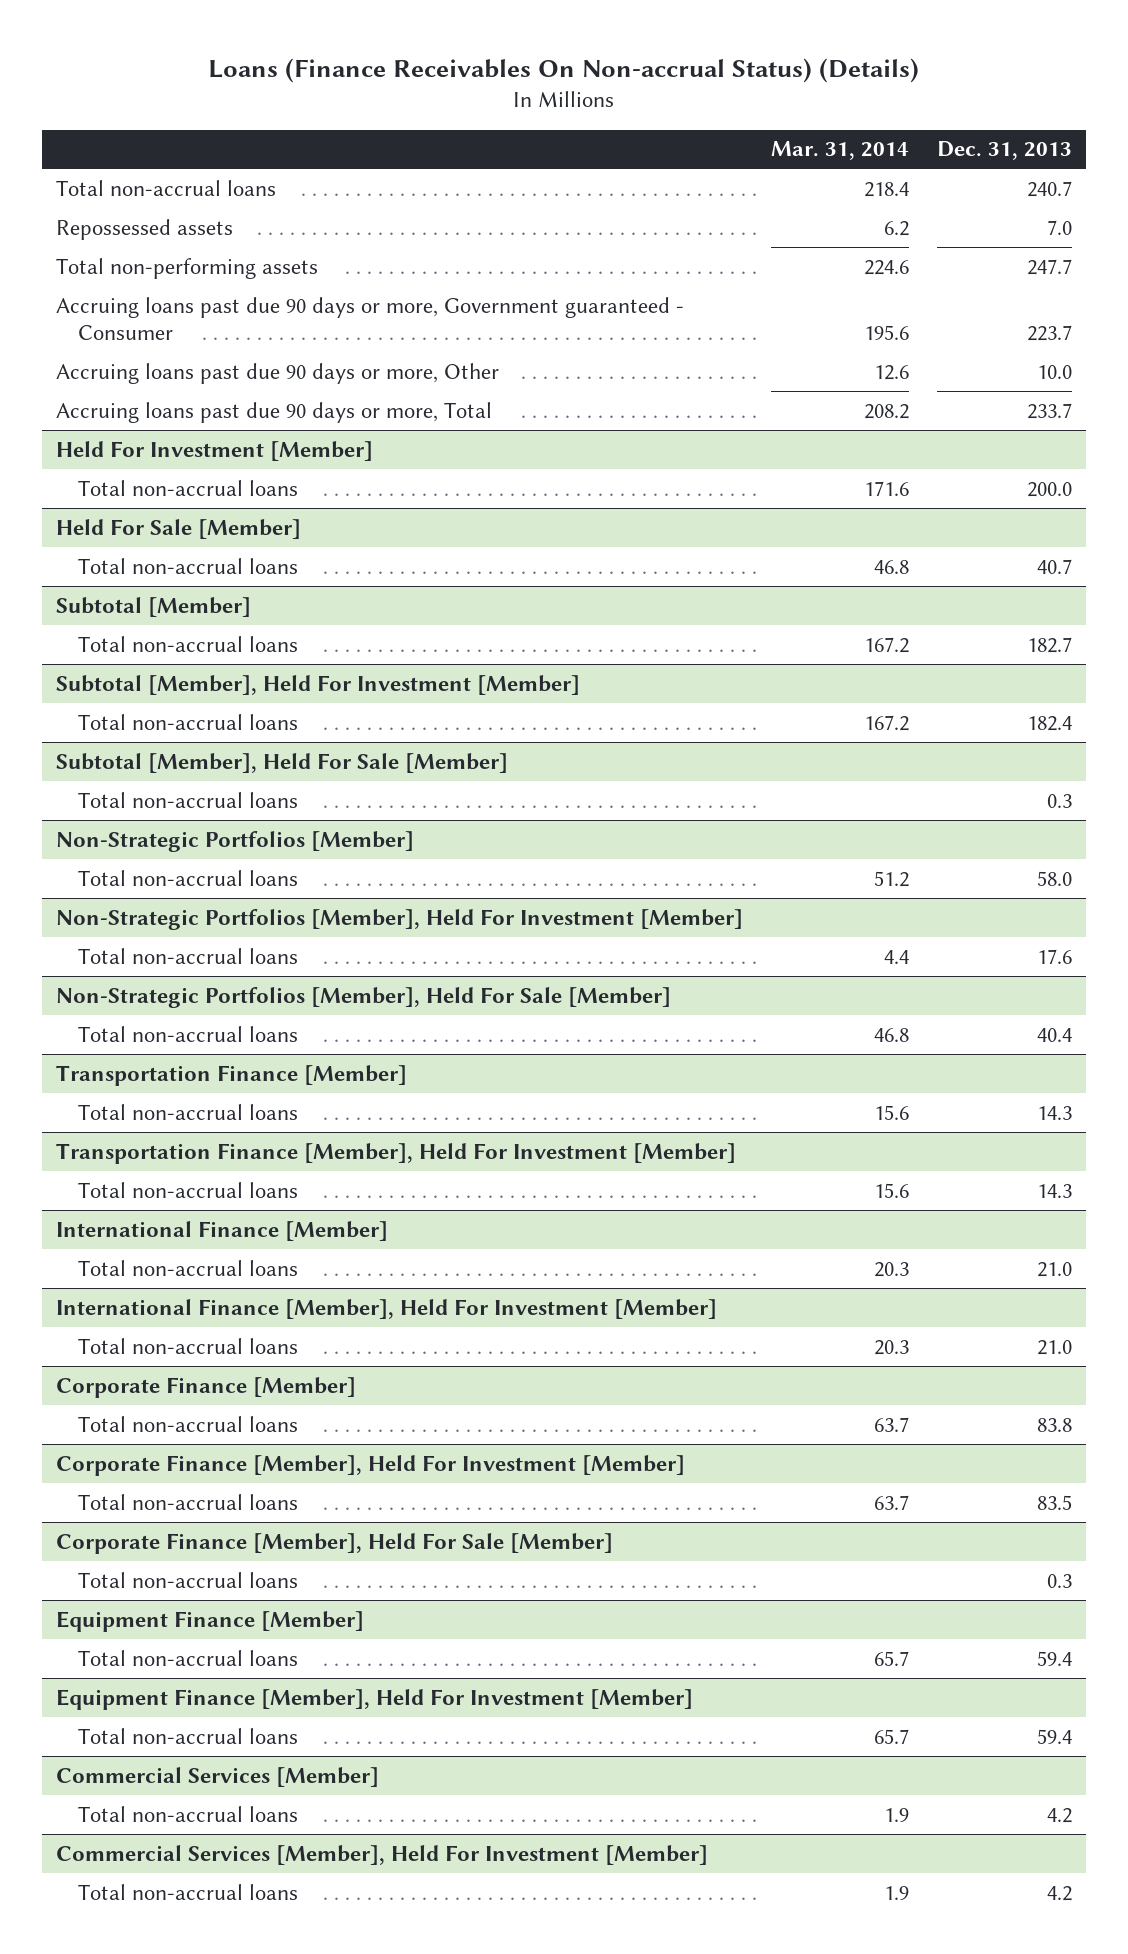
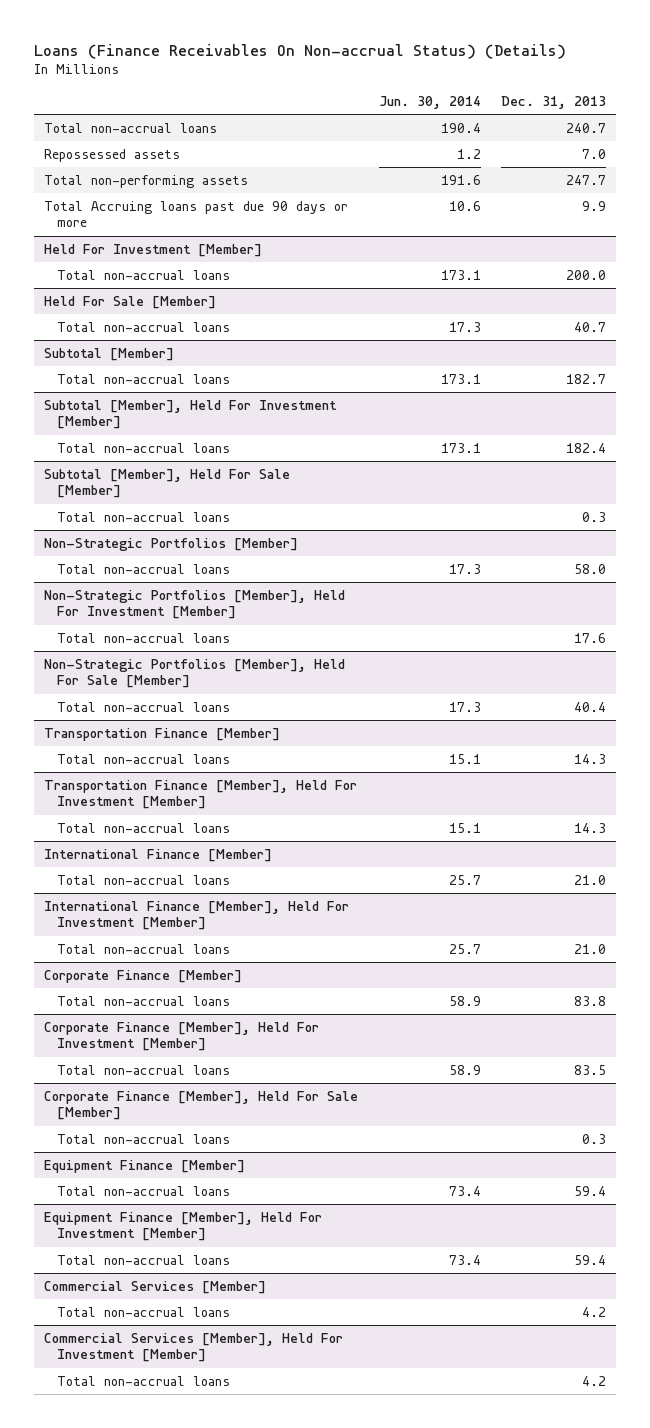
- | Mar. 31, 2014 | Dec. 31, 2013
+ | Jun. 30, 2014 | Dec. 31, 2013
- Accruing loans past due 90 days or more, Government guaranteed - Consumer | 195.6 | 223.7
- Accruing loans past due 90 days or more, Other | 12.6 | 10.0
- Accruing loans past due 90 days or more, Total | 208.2 | 233.7
+ Total Accruing loans past due 90 days or more | 10.6 | 9.9

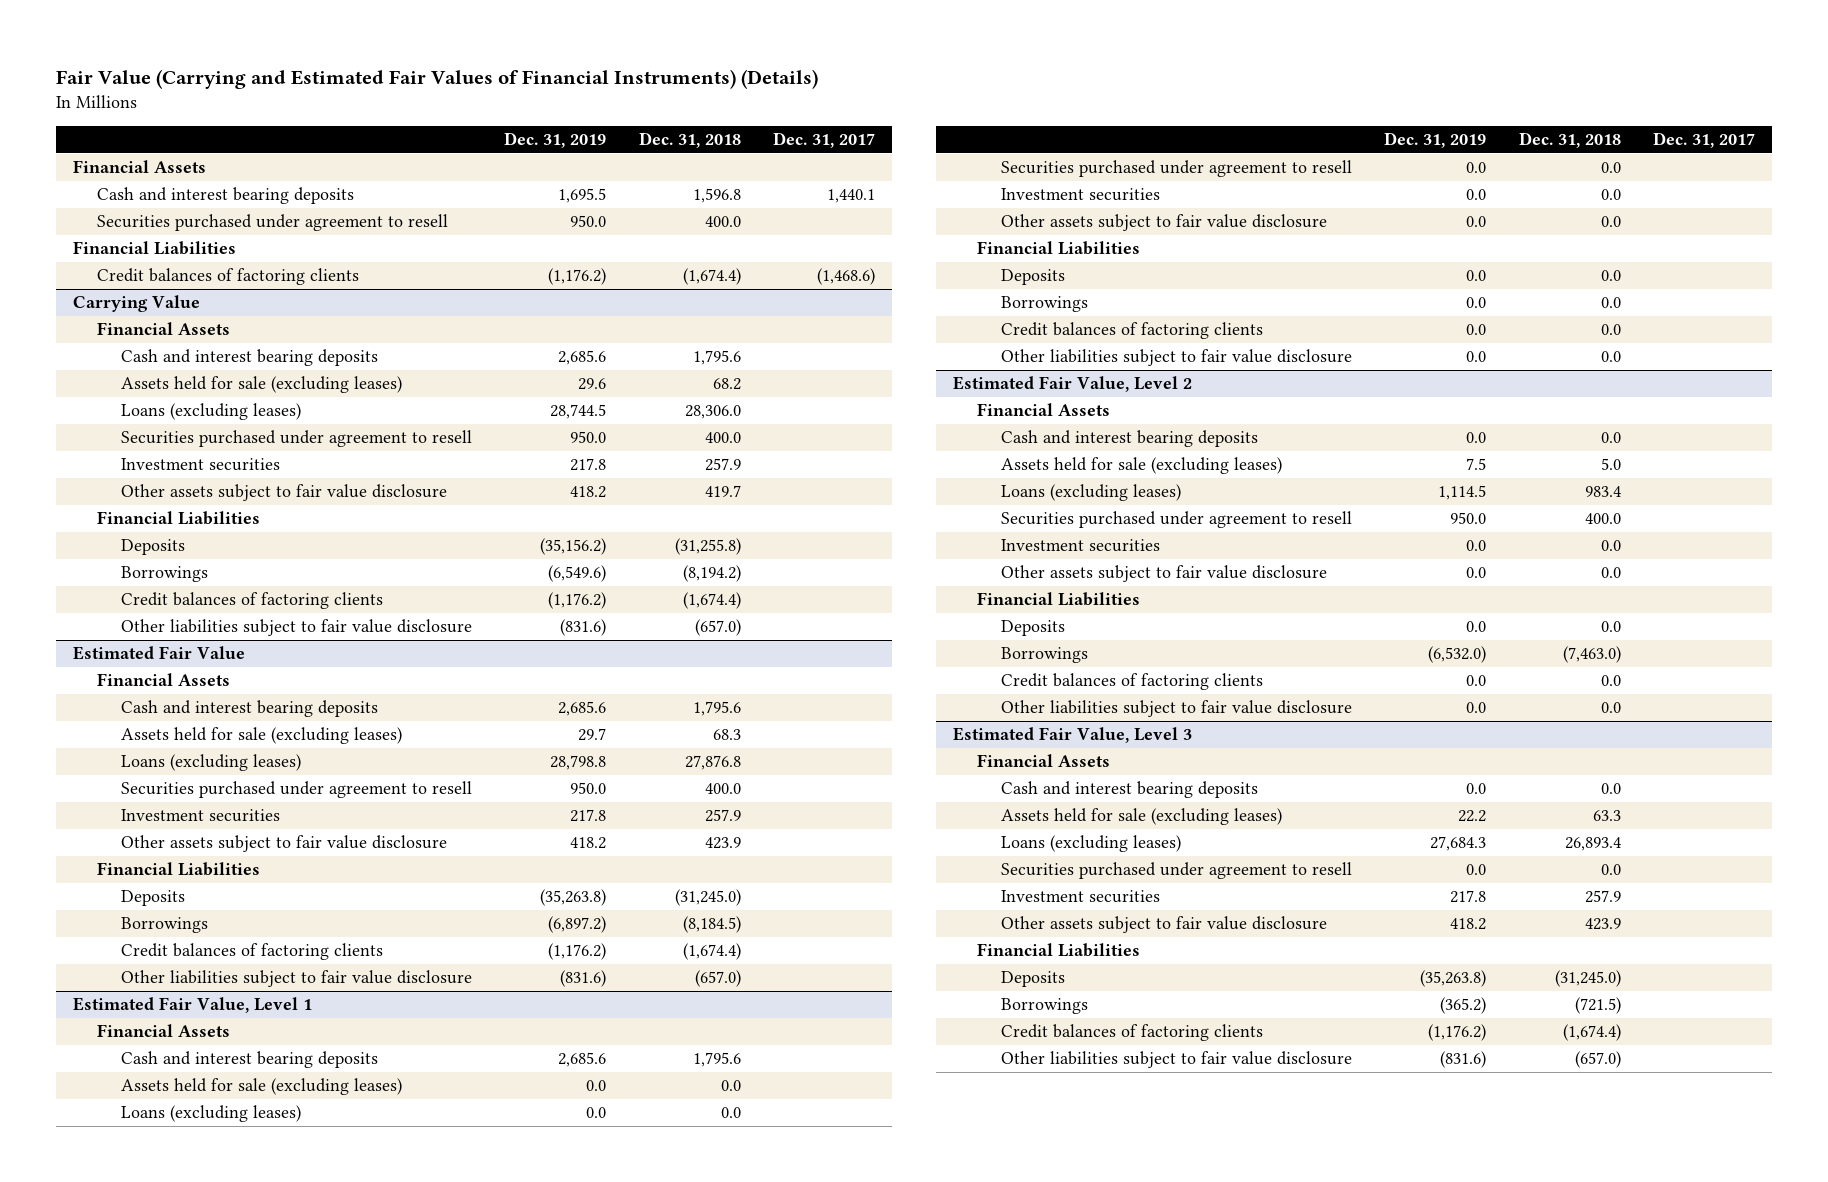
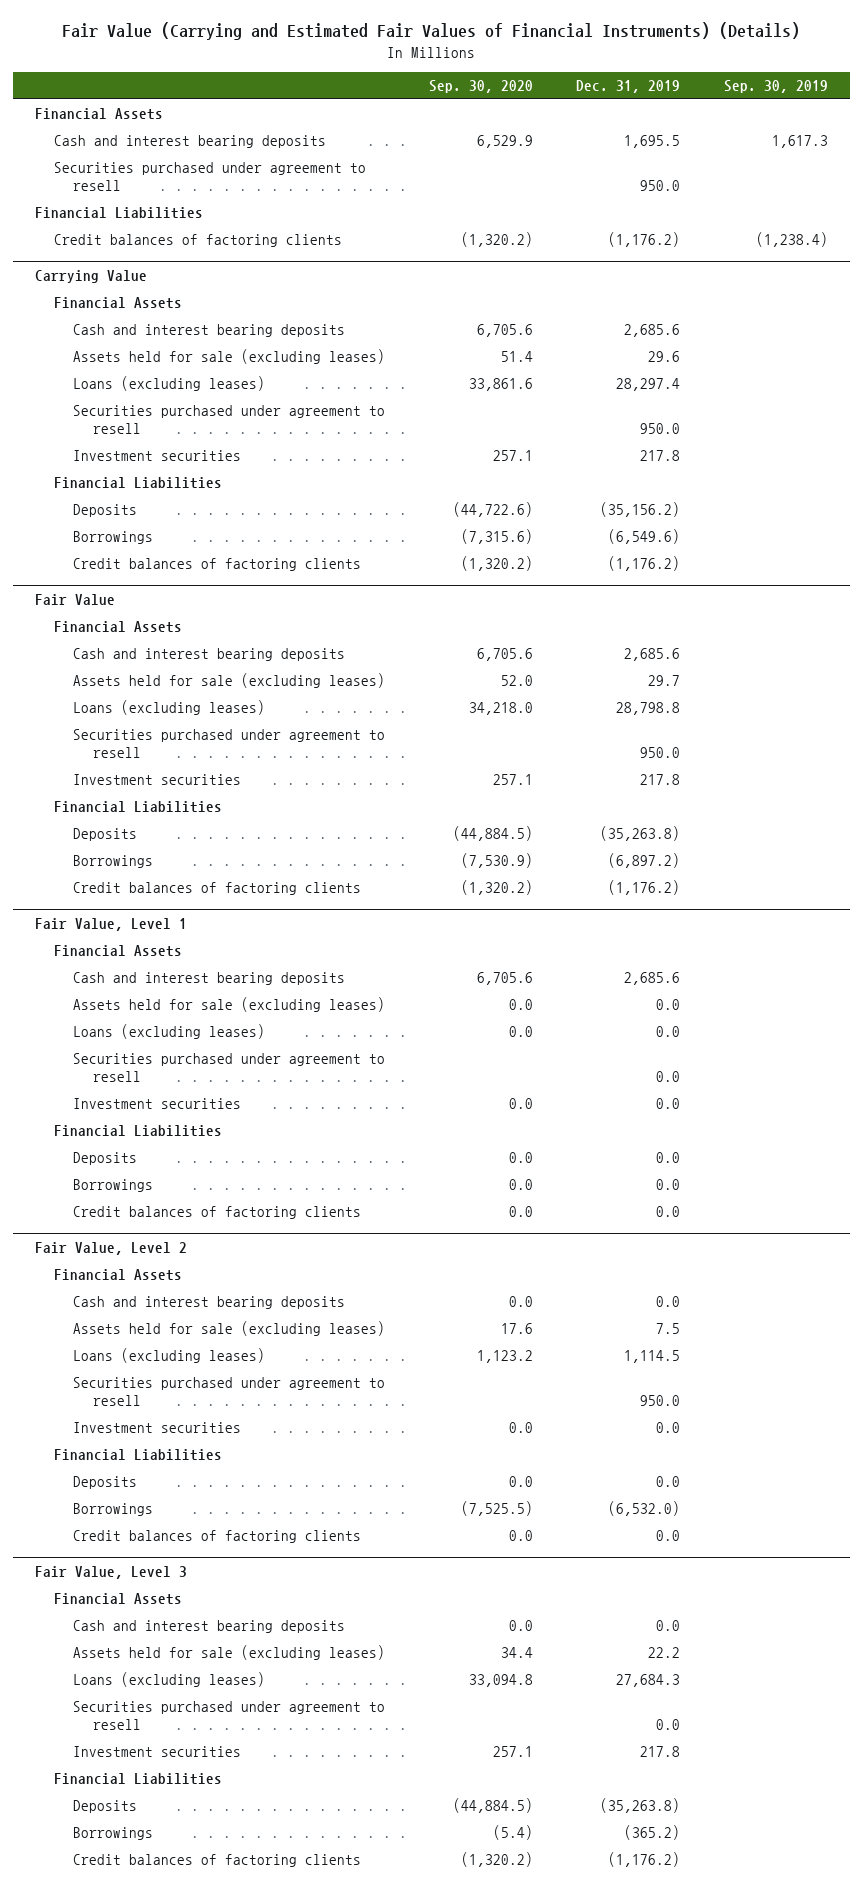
- | Dec. 31, 2019 | Dec. 31, 2018 | Dec. 31, 2017
+ | Sep. 30, 2020 | Dec. 31, 2019 | Sep. 30, 2019
@ Carrying Value
- Loans (excluding leases) | 28,744.5 | 28,306.0 |
+ Loans (excluding leases) | 33,861.6 | 28,297.4 |
- Other assets subject to fair value disclosure | 418.2 | 419.7 |
- Other liabilities subject to fair value disclosure | (831.6) | (657.0) |
- Estimated Fair Value
+ Fair Value
- Other assets subject to fair value disclosure | 418.2 | 423.9 |
- Other liabilities subject to fair value disclosure | (831.6) | (657.0) |
- Estimated Fair Value, Level 1
+ Fair Value, Level 1
- Other assets subject to fair value disclosure | 0.0 | 0.0 |
- Other liabilities subject to fair value disclosure | 0.0 | 0.0 |
- Estimated Fair Value, Level 2
+ Fair Value, Level 2
- Other assets subject to fair value disclosure | 0.0 | 0.0 |
- Other liabilities subject to fair value disclosure | 0.0 | 0.0 |
- Estimated Fair Value, Level 3
+ Fair Value, Level 3
- Other assets subject to fair value disclosure | 418.2 | 423.9 |
- Other liabilities subject to fair value disclosure | (831.6) | (657.0) |

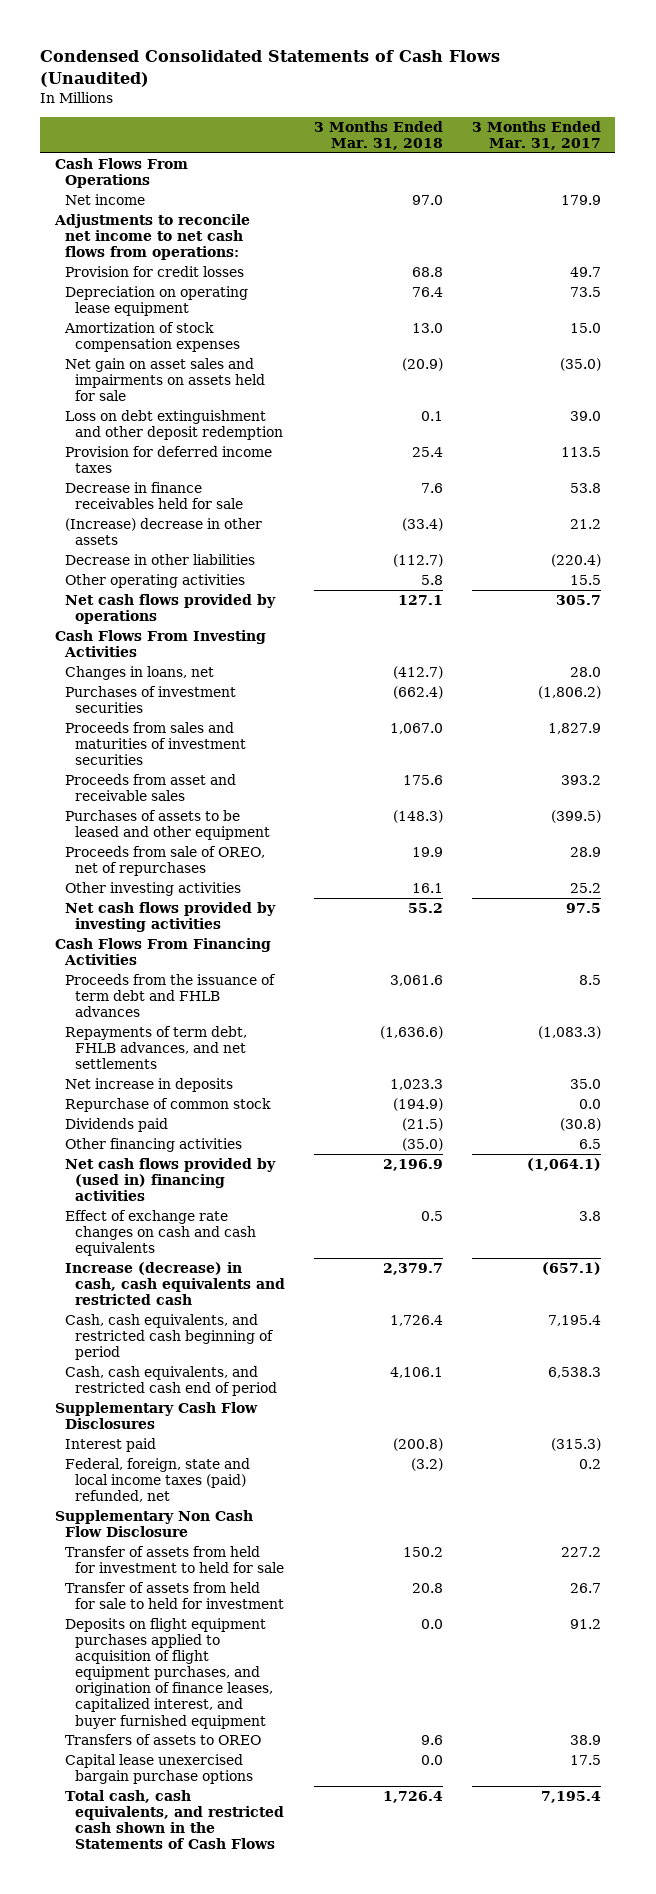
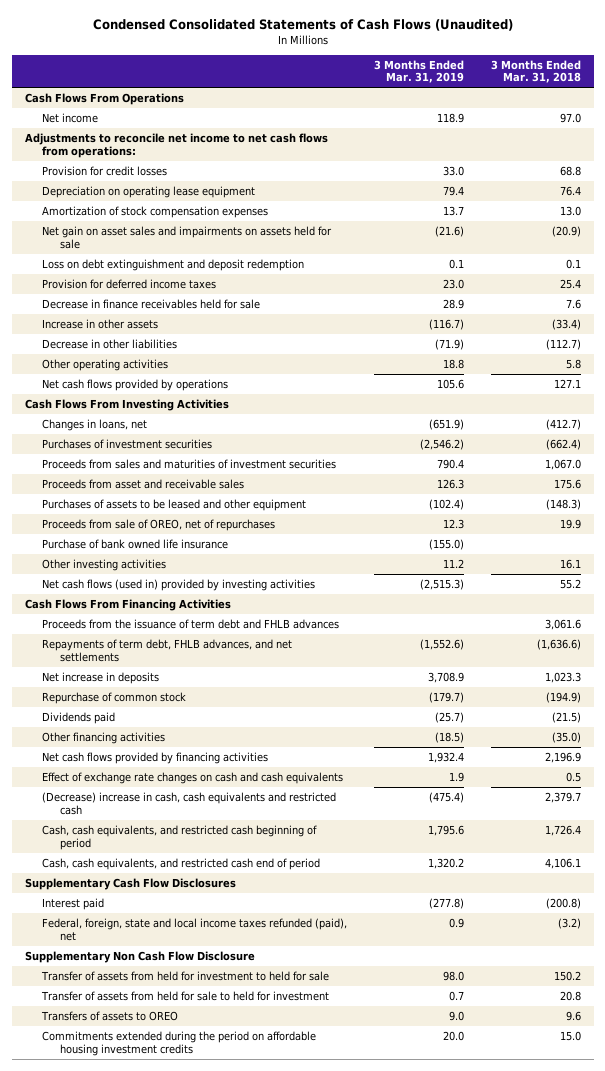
- | 3 Months Ended Mar. 31, 2018 | 3 Months Ended Mar. 31, 2017
+ | 3 Months Ended Mar. 31, 2019 | 3 Months Ended Mar. 31, 2018
- Loss on debt extinguishment and other deposit redemption | 0.1 | 39.0
+ Loss on debt extinguishment and deposit redemption | 0.1 | 0.1
- (Increase) decrease in other assets | (33.4) | 21.2
+ Increase in other assets | (116.7) | (33.4)
+ Purchase of bank owned life insurance | (155.0) |
- Net cash flows provided by investing activities | 55.2 | 97.5
+ Net cash flows (used in) provided by investing activities | (2,515.3) | 55.2
- Net cash flows provided by (used in) financing activities | 2,196.9 | (1,064.1)
+ Net cash flows provided by financing activities | 1,932.4 | 2,196.9
- Increase (decrease) in cash, cash equivalents and restricted cash | 2,379.7 | (657.1)
+ (Decrease) increase in cash, cash equivalents and restricted cash | (475.4) | 2,379.7
- Federal, foreign, state and local income taxes (paid) refunded, net | (3.2) | 0.2
+ Federal, foreign, state and local income taxes refunded (paid), net | 0.9 | (3.2)
- Deposits on flight equipment purchases applied to acquisition of flight equipment purchases, and origination of finance leases, capitalized interest, and buyer furnished equipment | 0.0 | 91.2
- Capital lease unexercised bargain purchase options | 0.0 | 17.5
- Total cash, cash equivalents, and restricted cash shown in the Statements of Cash Flows | 1,726.4 | 7,195.4
+ Commitments extended during the period on affordable housing investment credits | 20.0 | 15.0

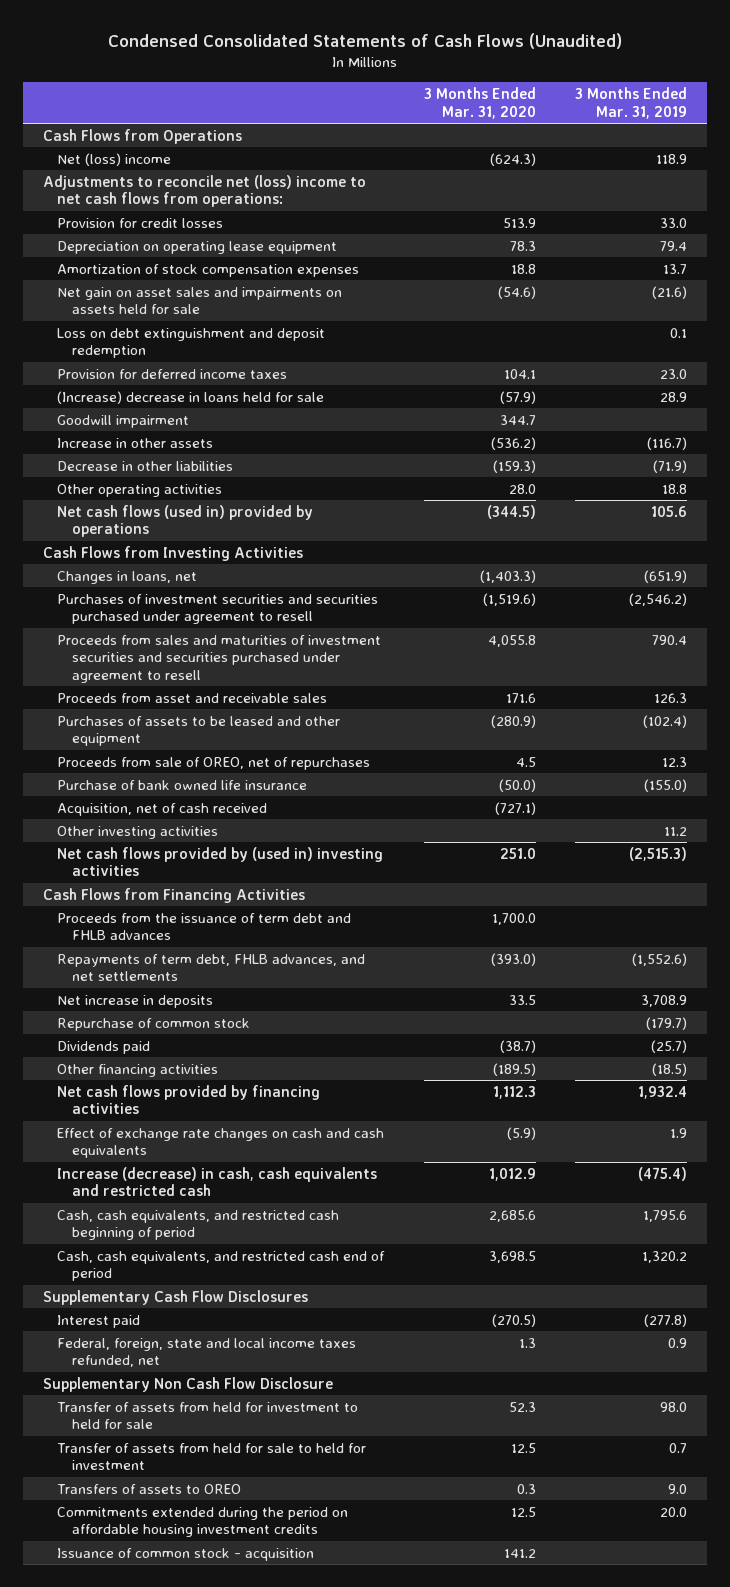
- | 3 Months Ended Mar. 31, 2019 | 3 Months Ended Mar. 31, 2018
+ | 3 Months Ended Mar. 31, 2020 | 3 Months Ended Mar. 31, 2019
- Cash Flows From Operations
- Net income | 118.9 | 97.0
- Adjustments to reconcile net income to net cash flows from operations:
+ Cash Flows from Operations
+ Net (loss) income | (624.3) | 118.9
+ Adjustments to reconcile net (loss) income to net cash flows from operations:
- Decrease in finance receivables held for sale | 28.9 | 7.6
+ (Increase) decrease in loans held for sale | (57.9) | 28.9
+ Goodwill impairment | 344.7 |
- Net cash flows provided by operations | 105.6 | 127.1
- Cash Flows From Investing Activities
+ Net cash flows (used in) provided by operations | (344.5) | 105.6
+ Cash Flows from Investing Activities
- Purchases of investment securities | (2,546.2) | (662.4)
- Proceeds from sales and maturities of investment securities | 790.4 | 1,067.0
+ Purchases of investment securities and securities purchased under agreement to resell | (1,519.6) | (2,546.2)
+ Proceeds from sales and maturities of investment securities and securities purchased under agreement to resell | 4,055.8 | 790.4
+ Acquisition, net of cash received | (727.1) |
- Net cash flows (used in) provided by investing activities | (2,515.3) | 55.2
- Cash Flows From Financing Activities
+ Net cash flows provided by (used in) investing activities | 251.0 | (2,515.3)
+ Cash Flows from Financing Activities
- (Decrease) increase in cash, cash equivalents and restricted cash | (475.4) | 2,379.7
+ Increase (decrease) in cash, cash equivalents and restricted cash | 1,012.9 | (475.4)
- Federal, foreign, state and local income taxes refunded (paid), net | 0.9 | (3.2)
+ Federal, foreign, state and local income taxes refunded, net | 1.3 | 0.9
+ Issuance of common stock - acquisition | 141.2 |

